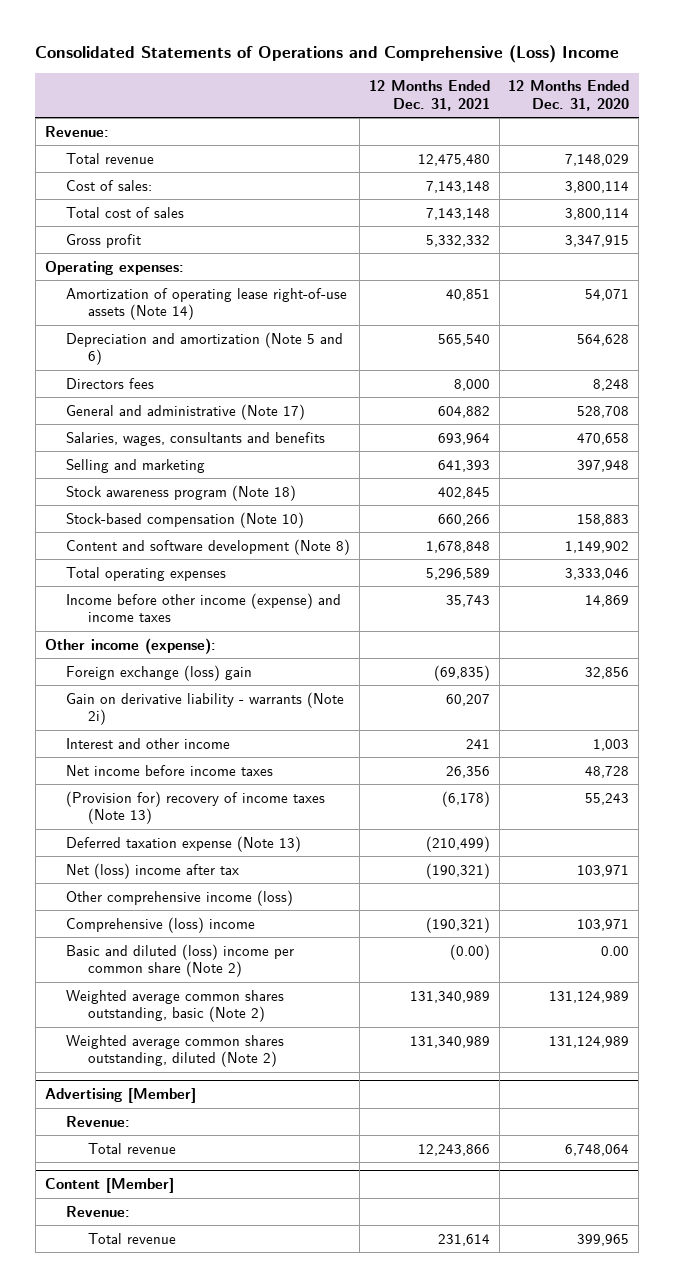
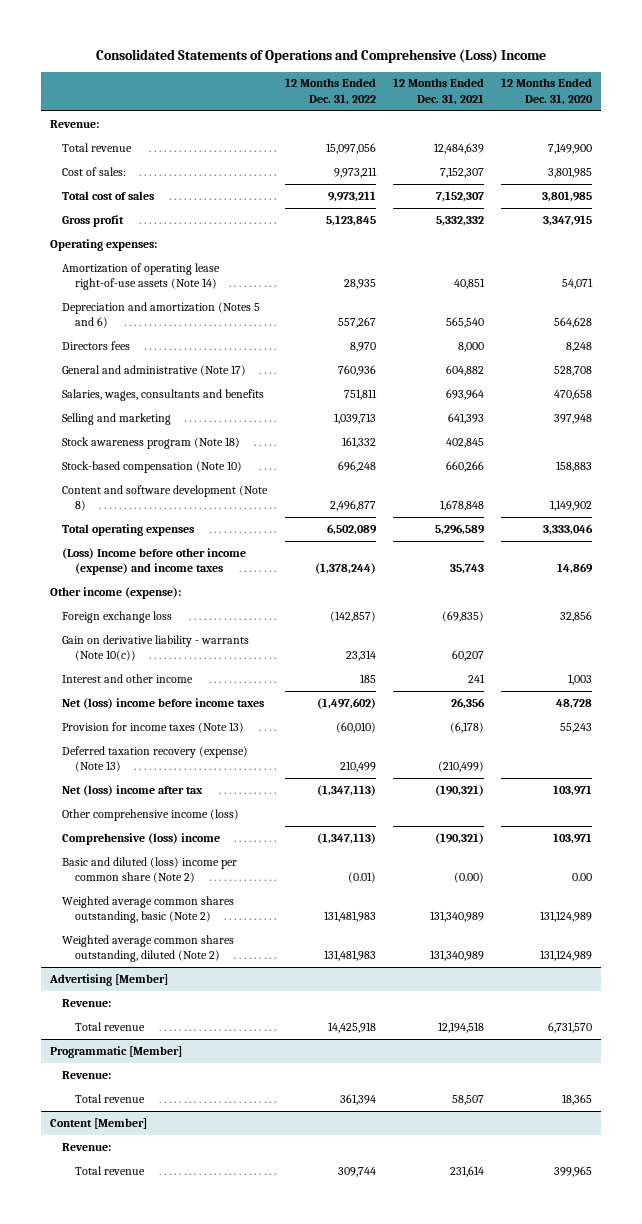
- | 12 Months Ended Dec. 31, 2021 | 12 Months Ended Dec. 31, 2020
+ | 12 Months Ended Dec. 31, 2022 | 12 Months Ended Dec. 31, 2021 | 12 Months Ended Dec. 31, 2020
- Total revenue | 12,475,480 | 7,148,029
- Cost of sales: | 7,143,148 | 3,800,114
- Total cost of sales | 7,143,148 | 3,800,114
+ Total revenue | 15,097,056 | 12,484,639 | 7,149,900
+ Cost of sales: | 9,973,211 | 7,152,307 | 3,801,985
+ Total cost of sales | 9,973,211 | 7,152,307 | 3,801,985
- Depreciation and amortization (Note 5 and 6) | 565,540 | 564,628
+ Depreciation and amortization (Notes 5 and 6) | 557,267 | 565,540 | 564,628
- Income before other income (expense) and income taxes | 35,743 | 14,869
+ (Loss) Income before other income (expense) and income taxes | (1,378,244) | 35,743 | 14,869
- Foreign exchange (loss) gain | (69,835) | 32,856
- Gain on derivative liability - warrants (Note 2i) | 60,207 |
+ Foreign exchange loss | (142,857) | (69,835) | 32,856
+ Gain on derivative liability - warrants (Note 10(c)) | 23,314 | 60,207 |
- Net income before income taxes | 26,356 | 48,728
- (Provision for) recovery of income taxes (Note 13) | (6,178) | 55,243
- Deferred taxation expense (Note 13) | (210,499) |
+ Net (loss) income before income taxes | (1,497,602) | 26,356 | 48,728
+ Provision for income taxes (Note 13) | (60,010) | (6,178) | 55,243
+ Deferred taxation recovery (expense) (Note 13) | 210,499 | (210,499) |
@ Advertising [Member]
- Total revenue | 12,243,866 | 6,748,064
+ Total revenue | 14,425,918 | 12,194,518 | 6,731,570
+ Programmatic [Member]
+ Revenue:
+ Total revenue | 361,394 | 58,507 | 18,365

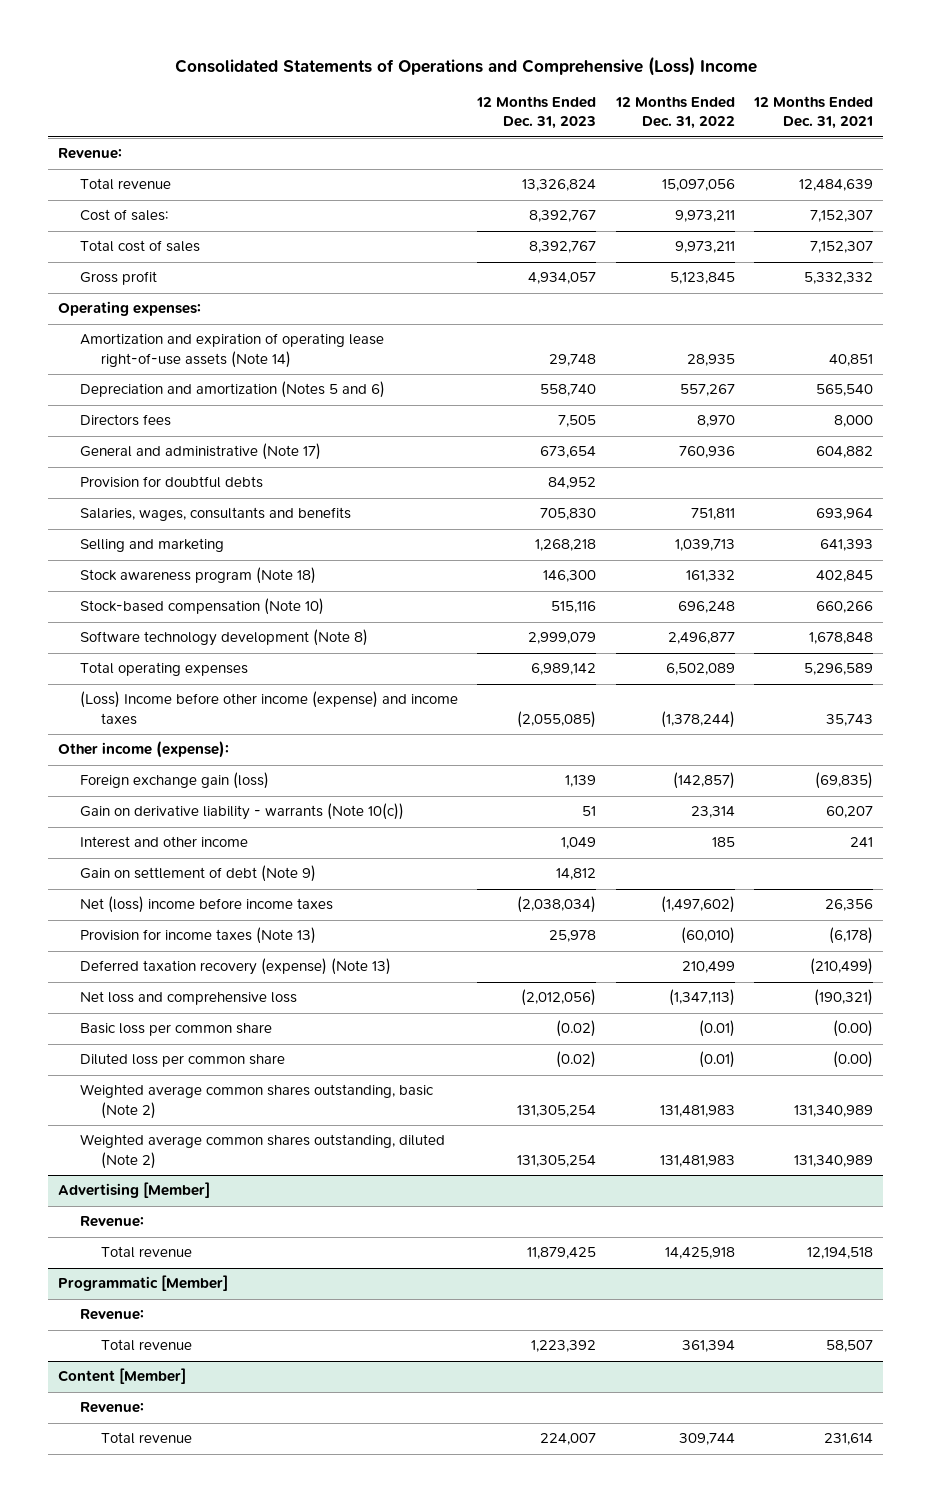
- | 12 Months Ended Dec. 31, 2022 | 12 Months Ended Dec. 31, 2021 | 12 Months Ended Dec. 31, 2020
+ | 12 Months Ended Dec. 31, 2023 | 12 Months Ended Dec. 31, 2022 | 12 Months Ended Dec. 31, 2021
- Amortization of operating lease right-of-use assets (Note 14) | 28,935 | 40,851 | 54,071
+ Amortization and expiration of operating lease right-of-use assets (Note 14) | 29,748 | 28,935 | 40,851
+ Provision for doubtful debts | 84,952 | |
- Content and software development (Note 8) | 2,496,877 | 1,678,848 | 1,149,902
+ Software technology development (Note 8) | 2,999,079 | 2,496,877 | 1,678,848
- Foreign exchange loss | (142,857) | (69,835) | 32,856
+ Foreign exchange gain (loss) | 1,139 | (142,857) | (69,835)
+ Gain on settlement of debt (Note 9) | 14,812 | |
- Net (loss) income after tax | (1,347,113) | (190,321) | 103,971
- Other comprehensive income (loss)
- Comprehensive (loss) income | (1,347,113) | (190,321) | 103,971
- Basic and diluted (loss) income per common share (Note 2) | (0.01) | (0.00) | 0.00
+ Net loss and comprehensive loss | (2,012,056) | (1,347,113) | (190,321)
+ Basic loss per common share | (0.02) | (0.01) | (0.00)
+ Diluted loss per common share | (0.02) | (0.01) | (0.00)

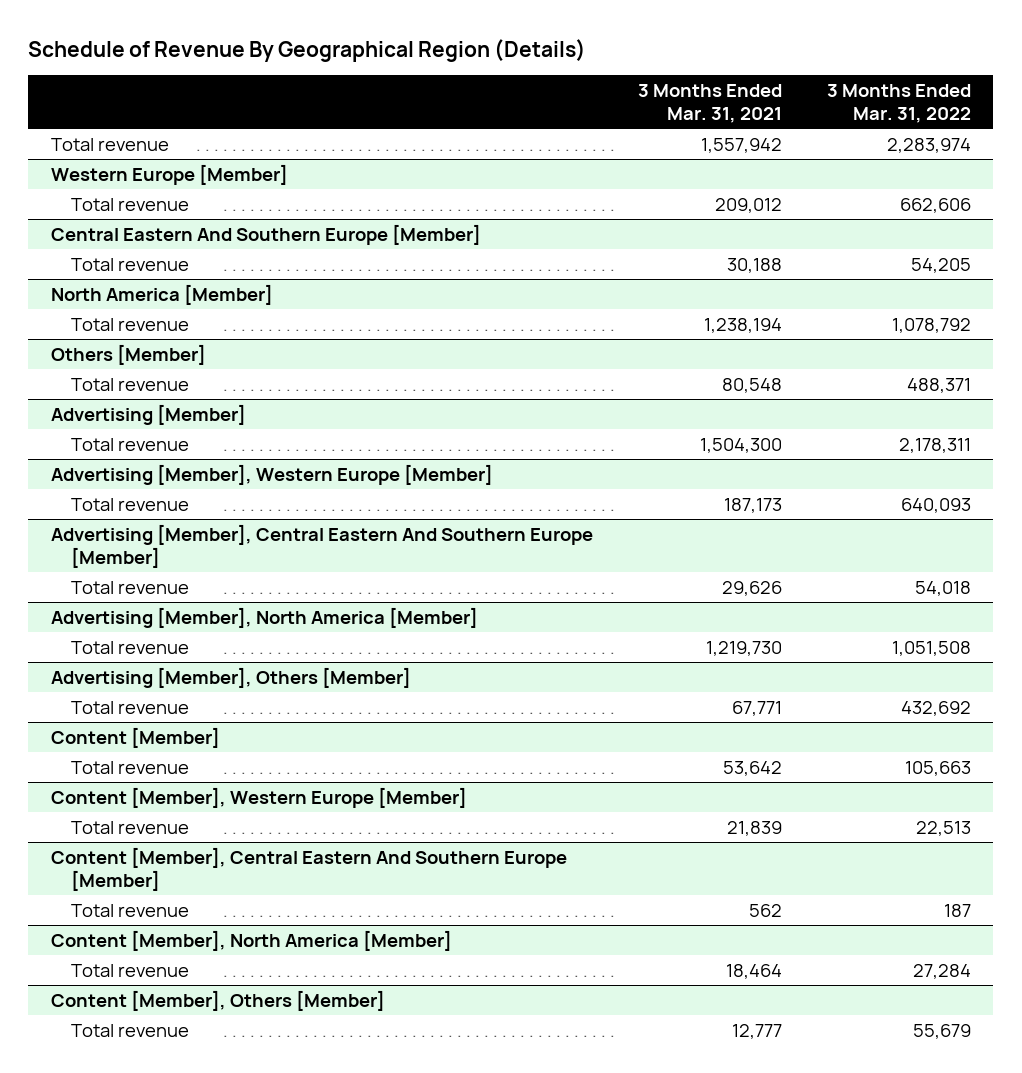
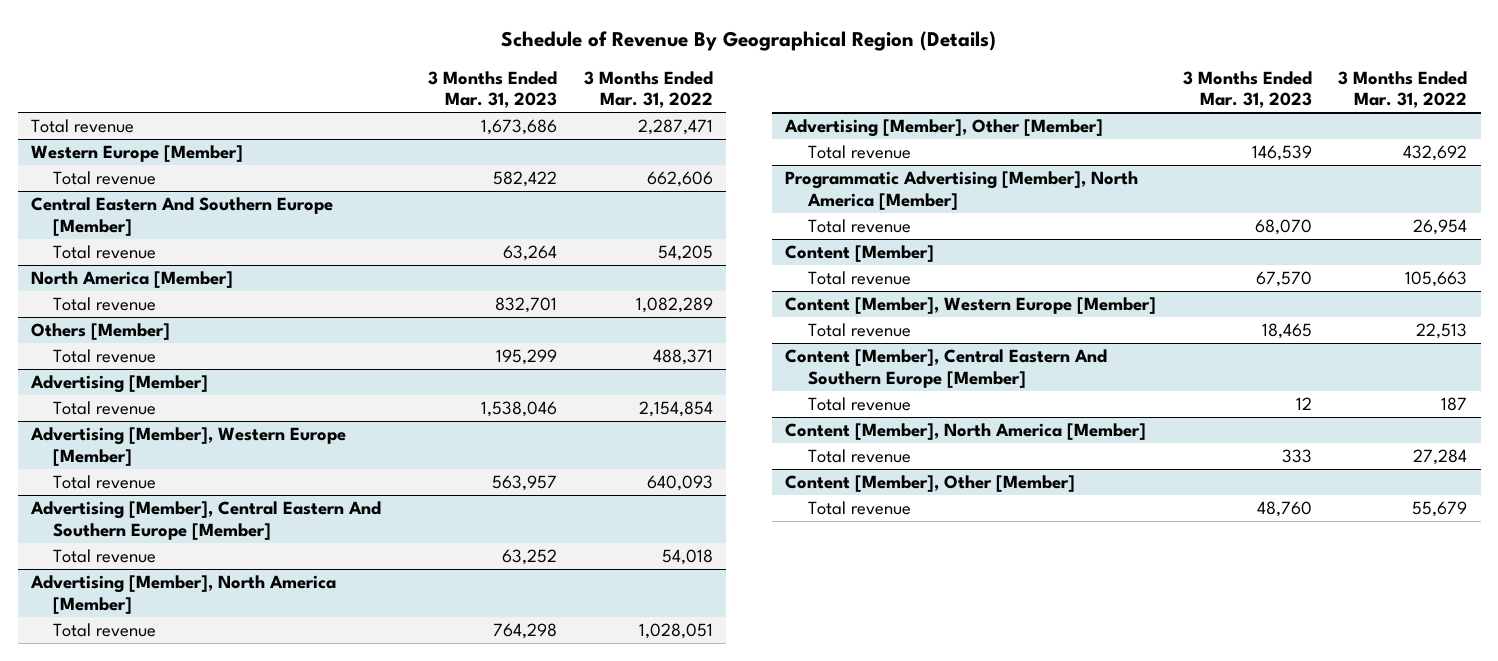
- | 3 Months Ended Mar. 31, 2021 | 3 Months Ended Mar. 31, 2022
+ | 3 Months Ended Mar. 31, 2023 | 3 Months Ended Mar. 31, 2022
- Total revenue | 1,557,942 | 2,283,974
+ Total revenue | 1,673,686 | 2,287,471
@ North America [Member]
- Total revenue | 1,238,194 | 1,078,792
+ Total revenue | 832,701 | 1,082,289
@ Advertising [Member]
- Total revenue | 1,504,300 | 2,178,311
+ Total revenue | 1,538,046 | 2,154,854
@ Advertising [Member], North America [Member]
- Total revenue | 1,219,730 | 1,051,508
- Advertising [Member], Others [Member]
@ Advertising [Member], North America [Member]
+ Total revenue | 764,298 | 1,028,051
+ Advertising [Member], Other [Member]
+ Programmatic Advertising [Member], North America [Member]
+ Total revenue | 68,070 | 26,954
- Content [Member], Others [Member]
+ Content [Member], Other [Member]

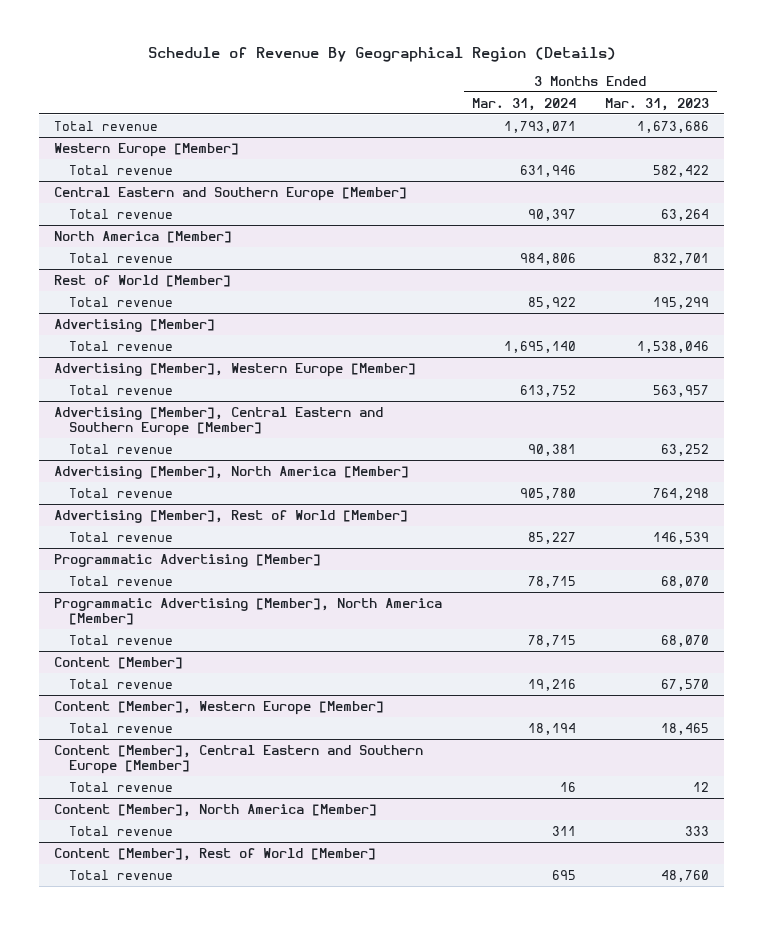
- | 3 Months Ended Mar. 31, 2023 | 3 Months Ended Mar. 31, 2022
+ | 3 Months Ended Mar. 31, 2024 | 3 Months Ended Mar. 31, 2023
- Central Eastern And Southern Europe [Member]
+ Central Eastern and Southern Europe [Member]
- Others [Member]
+ Rest of World [Member]
- Advertising [Member], Central Eastern And Southern Europe [Member]
+ Advertising [Member], Central Eastern and Southern Europe [Member]
- Advertising [Member], Other [Member]
+ Advertising [Member], Rest of World [Member]
+ Programmatic Advertising [Member]
+ Total revenue | 78,715 | 68,070
- Content [Member], Central Eastern And Southern Europe [Member]
+ Content [Member], Central Eastern and Southern Europe [Member]
- Content [Member], Other [Member]
+ Content [Member], Rest of World [Member]

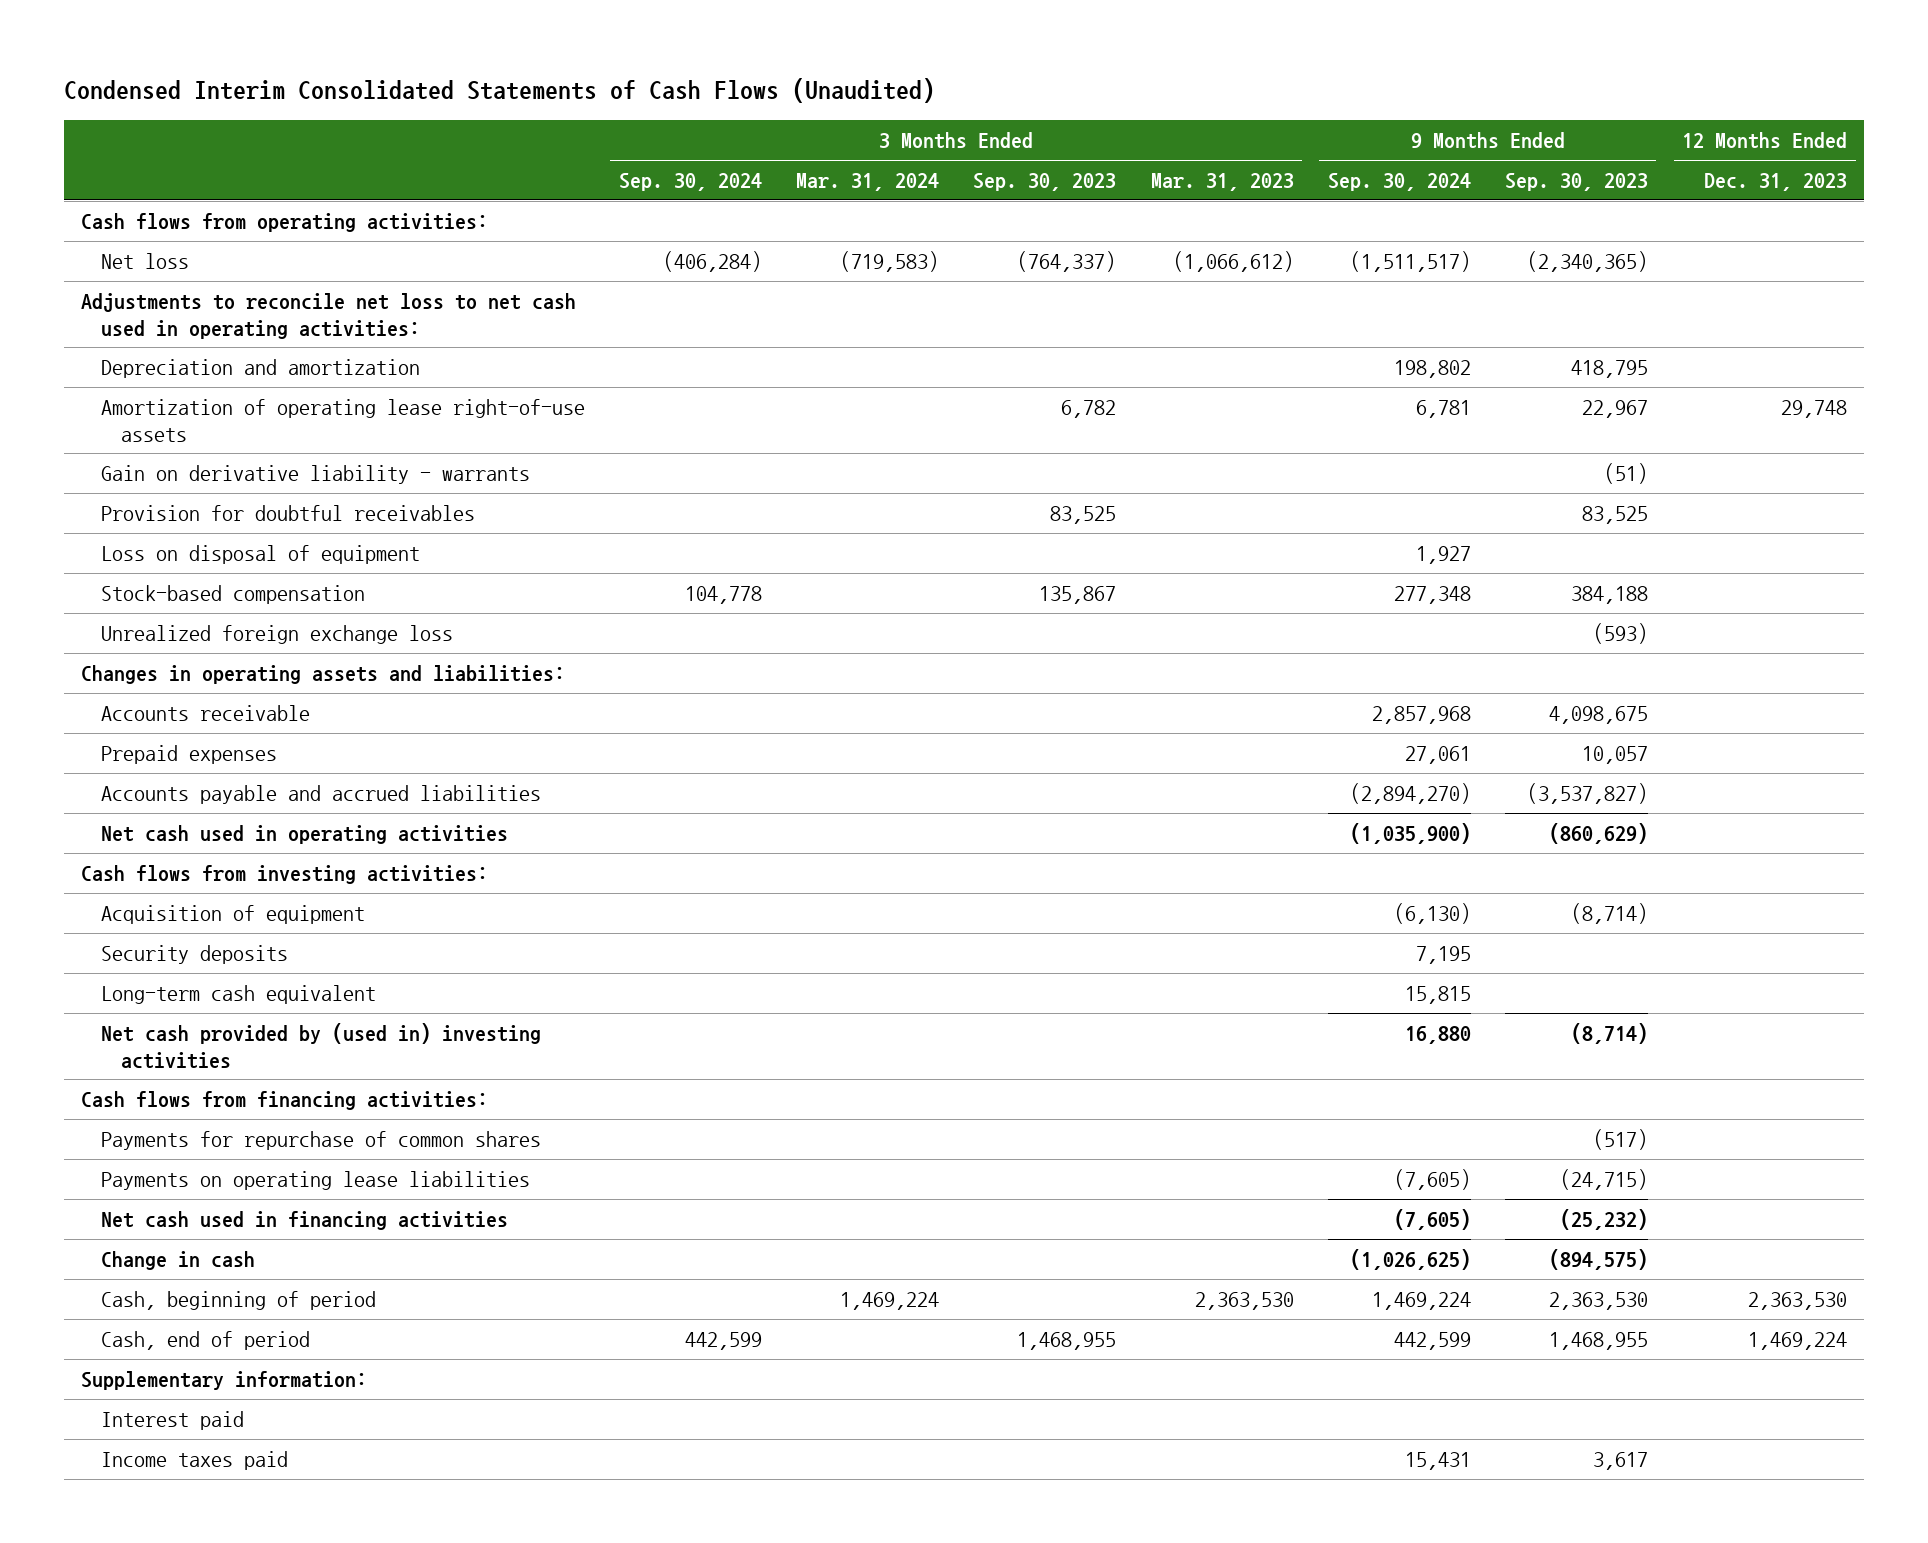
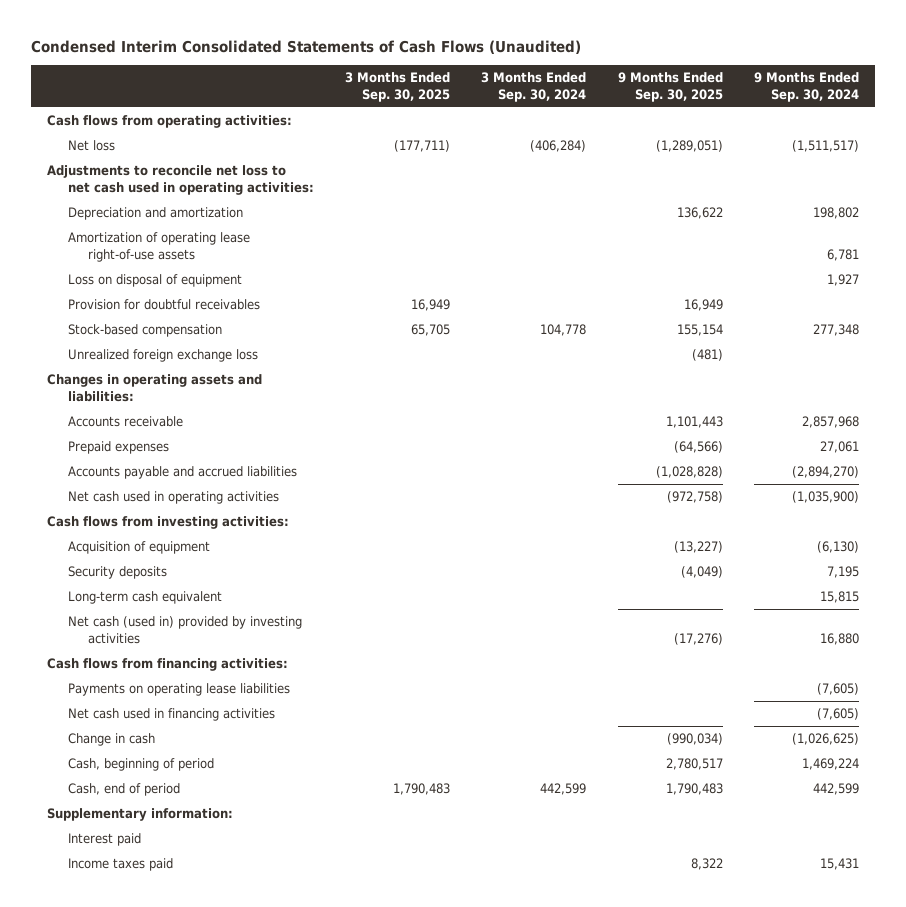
- | 3 Months Ended Sep. 30, 2024 | 3 Months Ended Mar. 31, 2024 | 3 Months Ended Sep. 30, 2023 | 3 Months Ended Mar. 31, 2023 | 9 Months Ended Sep. 30, 2024 | 9 Months Ended Sep. 30, 2023 | 12 Months Ended Dec. 31, 2023
+ | 3 Months Ended Sep. 30, 2025 | 3 Months Ended Sep. 30, 2024 | 9 Months Ended Sep. 30, 2025 | 9 Months Ended Sep. 30, 2024
- Gain on derivative liability - warrants | | | | | | (51) |
moved down: Provision for doubtful receivables | 16,949 | | 16,949 |
- Net cash provided by (used in) investing activities | | | | | 16,880 | (8,714) |
+ Net cash (used in) provided by investing activities | | | (17,276) | 16,880
- Payments for repurchase of common shares | | | | | | (517) |

